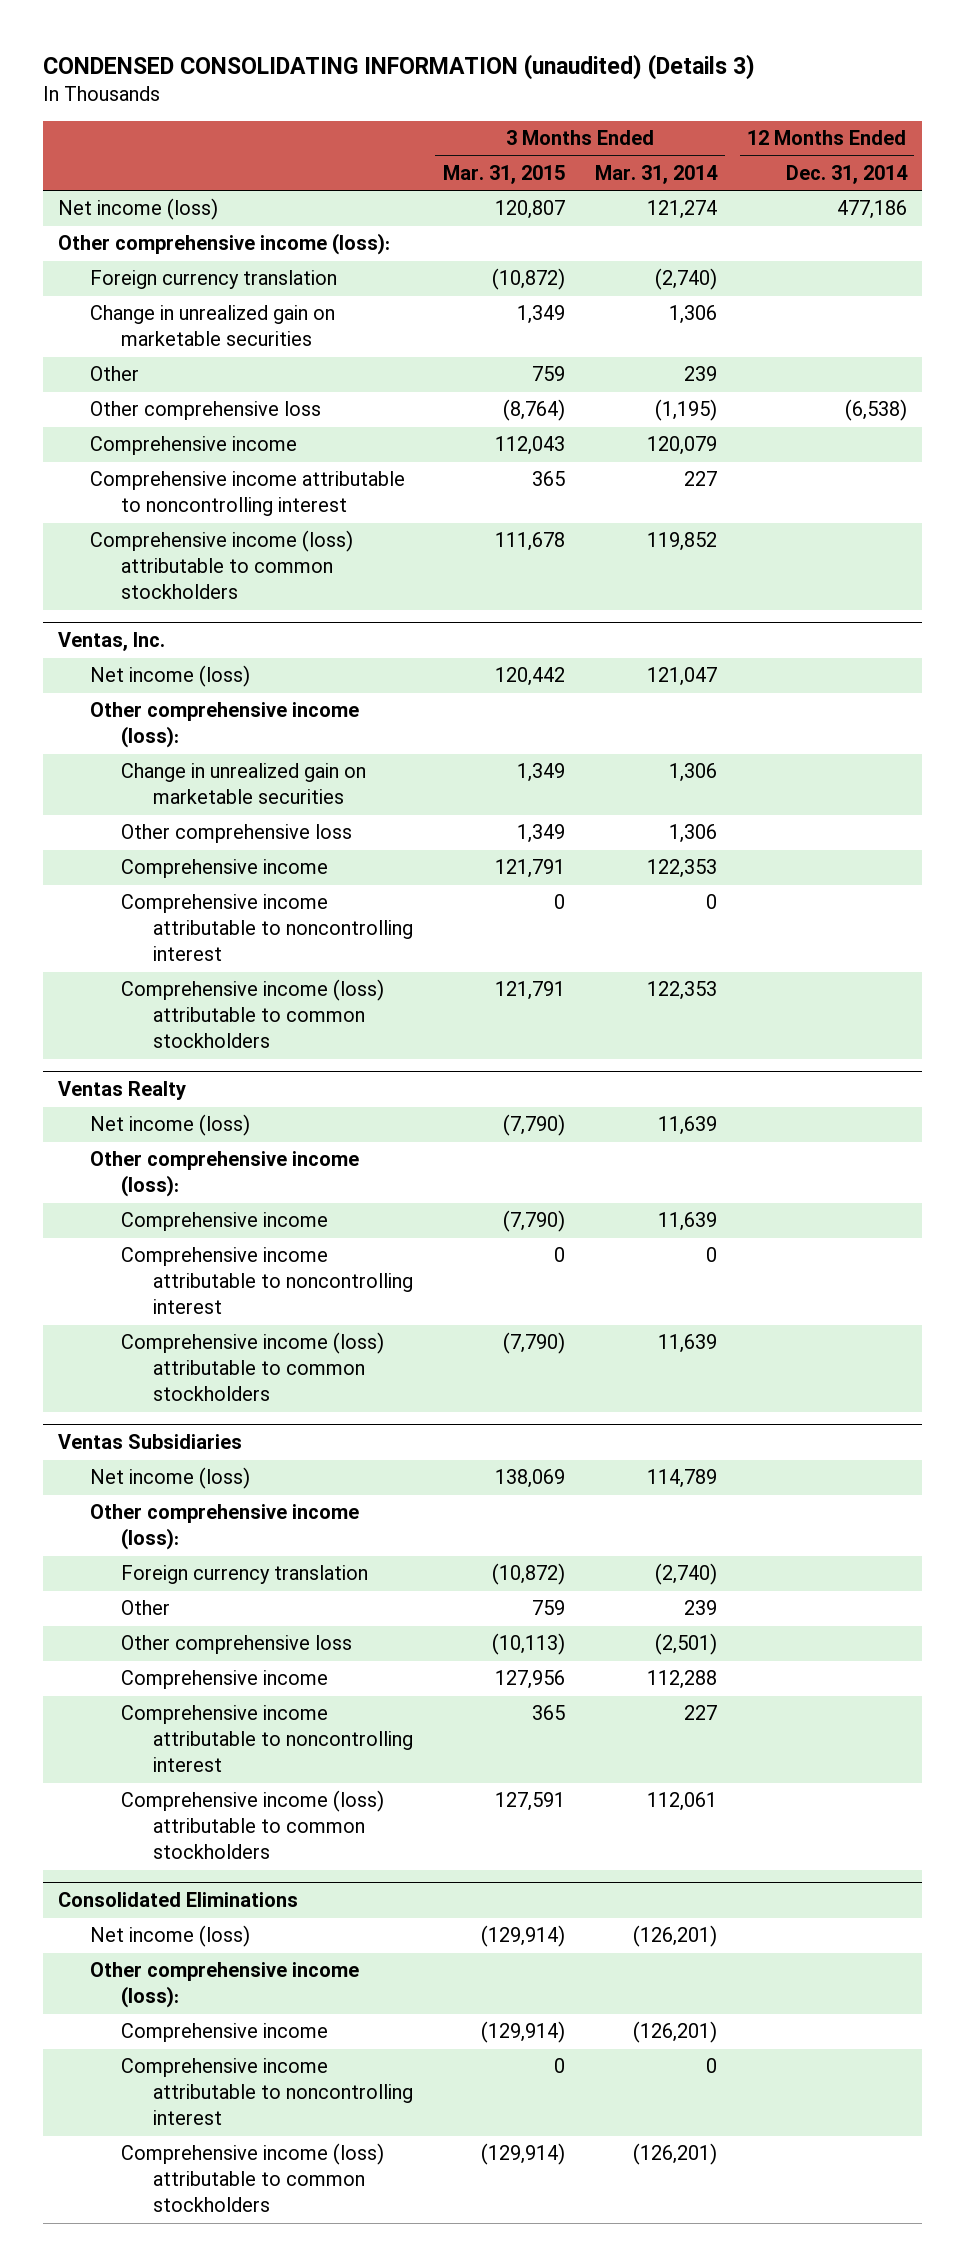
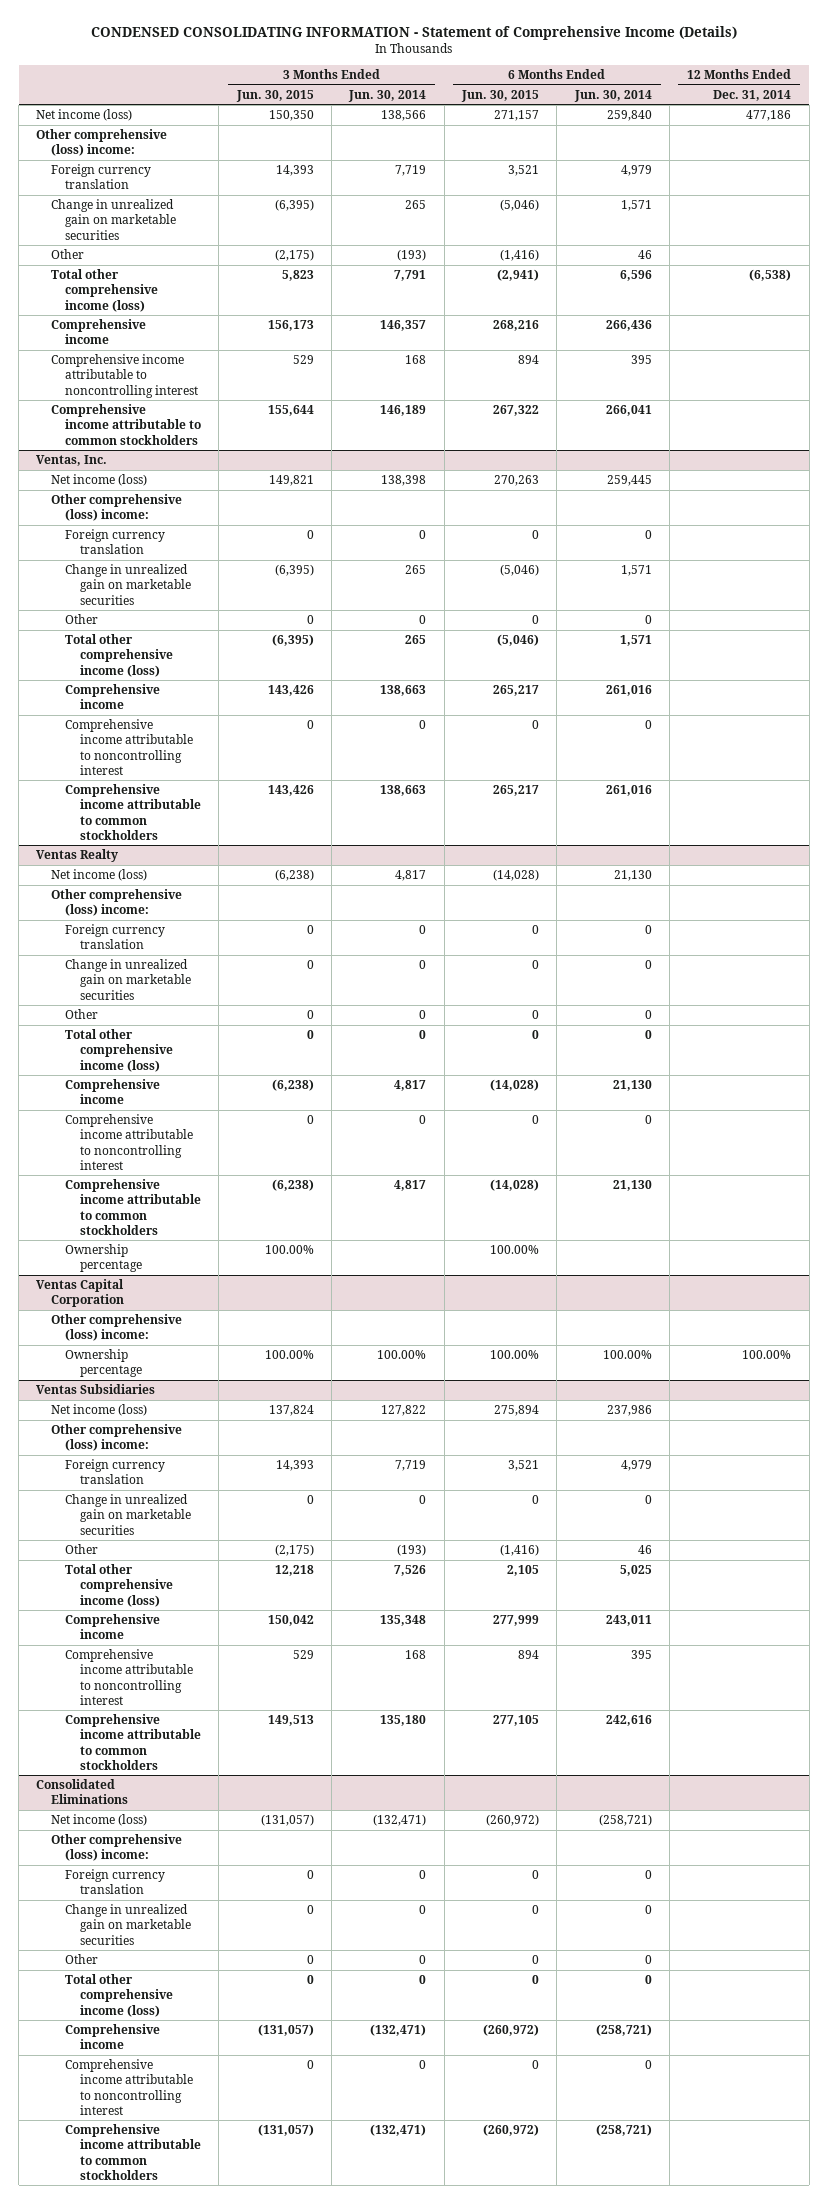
- CONDENSED CONSOLIDATING INFORMATION (unaudited) (Details 3)
+ CONDENSED CONSOLIDATING INFORMATION - Statement of Comprehensive Income (Details)
- | 3 Months Ended Mar. 31, 2015 | 3 Months Ended Mar. 31, 2014 | 12 Months Ended Dec. 31, 2014
+ | 3 Months Ended Jun. 30, 2015 | 3 Months Ended Jun. 30, 2014 | 6 Months Ended Jun. 30, 2015 | 6 Months Ended Jun. 30, 2014 | 12 Months Ended Dec. 31, 2014
- Other comprehensive income (loss):
+ Other comprehensive (loss) income:
- Other comprehensive loss | (8,764) | (1,195) | (6,538)
+ Total other comprehensive income (loss) | 5,823 | 7,791 | (2,941) | 6,596 | (6,538)
- Comprehensive income (loss) attributable to common stockholders | 111,678 | 119,852 |
+ Comprehensive income attributable to common stockholders | 155,644 | 146,189 | 267,322 | 266,041 |
@ Ventas, Inc.
- Other comprehensive income (loss):
+ Other comprehensive (loss) income:
+ Foreign currency translation | 0 | 0 | 0 | 0 |
- Other comprehensive loss | 1,349 | 1,306 |
+ Other | 0 | 0 | 0 | 0 |
+ Total other comprehensive income (loss) | (6,395) | 265 | (5,046) | 1,571 |
- Comprehensive income (loss) attributable to common stockholders | 121,791 | 122,353 |
+ Comprehensive income attributable to common stockholders | 143,426 | 138,663 | 265,217 | 261,016 |
@ Ventas Realty
- Other comprehensive income (loss):
+ Other comprehensive (loss) income:
+ Foreign currency translation | 0 | 0 | 0 | 0 |
+ Change in unrealized gain on marketable securities | 0 | 0 | 0 | 0 |
+ Other | 0 | 0 | 0 | 0 |
+ Total other comprehensive income (loss) | 0 | 0 | 0 | 0 |
- Comprehensive income (loss) attributable to common stockholders | (7,790) | 11,639 |
+ Comprehensive income attributable to common stockholders | (6,238) | 4,817 | (14,028) | 21,130 |
+ Ownership percentage | 100.00% | | 100.00% | |
+ Ventas Capital Corporation
+ Other comprehensive (loss) income:
+ Ownership percentage | 100.00% | 100.00% | 100.00% | 100.00% | 100.00%
@ Ventas Subsidiaries
- Other comprehensive income (loss):
+ Other comprehensive (loss) income:
+ Change in unrealized gain on marketable securities | 0 | 0 | 0 | 0 |
- Other comprehensive loss | (10,113) | (2,501) |
+ Total other comprehensive income (loss) | 12,218 | 7,526 | 2,105 | 5,025 |
- Comprehensive income (loss) attributable to common stockholders | 127,591 | 112,061 |
+ Comprehensive income attributable to common stockholders | 149,513 | 135,180 | 277,105 | 242,616 |
@ Consolidated Eliminations
- Other comprehensive income (loss):
+ Other comprehensive (loss) income:
+ Foreign currency translation | 0 | 0 | 0 | 0 |
+ Change in unrealized gain on marketable securities | 0 | 0 | 0 | 0 |
+ Other | 0 | 0 | 0 | 0 |
+ Total other comprehensive income (loss) | 0 | 0 | 0 | 0 |
- Comprehensive income (loss) attributable to common stockholders | (129,914) | (126,201) |
+ Comprehensive income attributable to common stockholders | (131,057) | (132,471) | (260,972) | (258,721) |

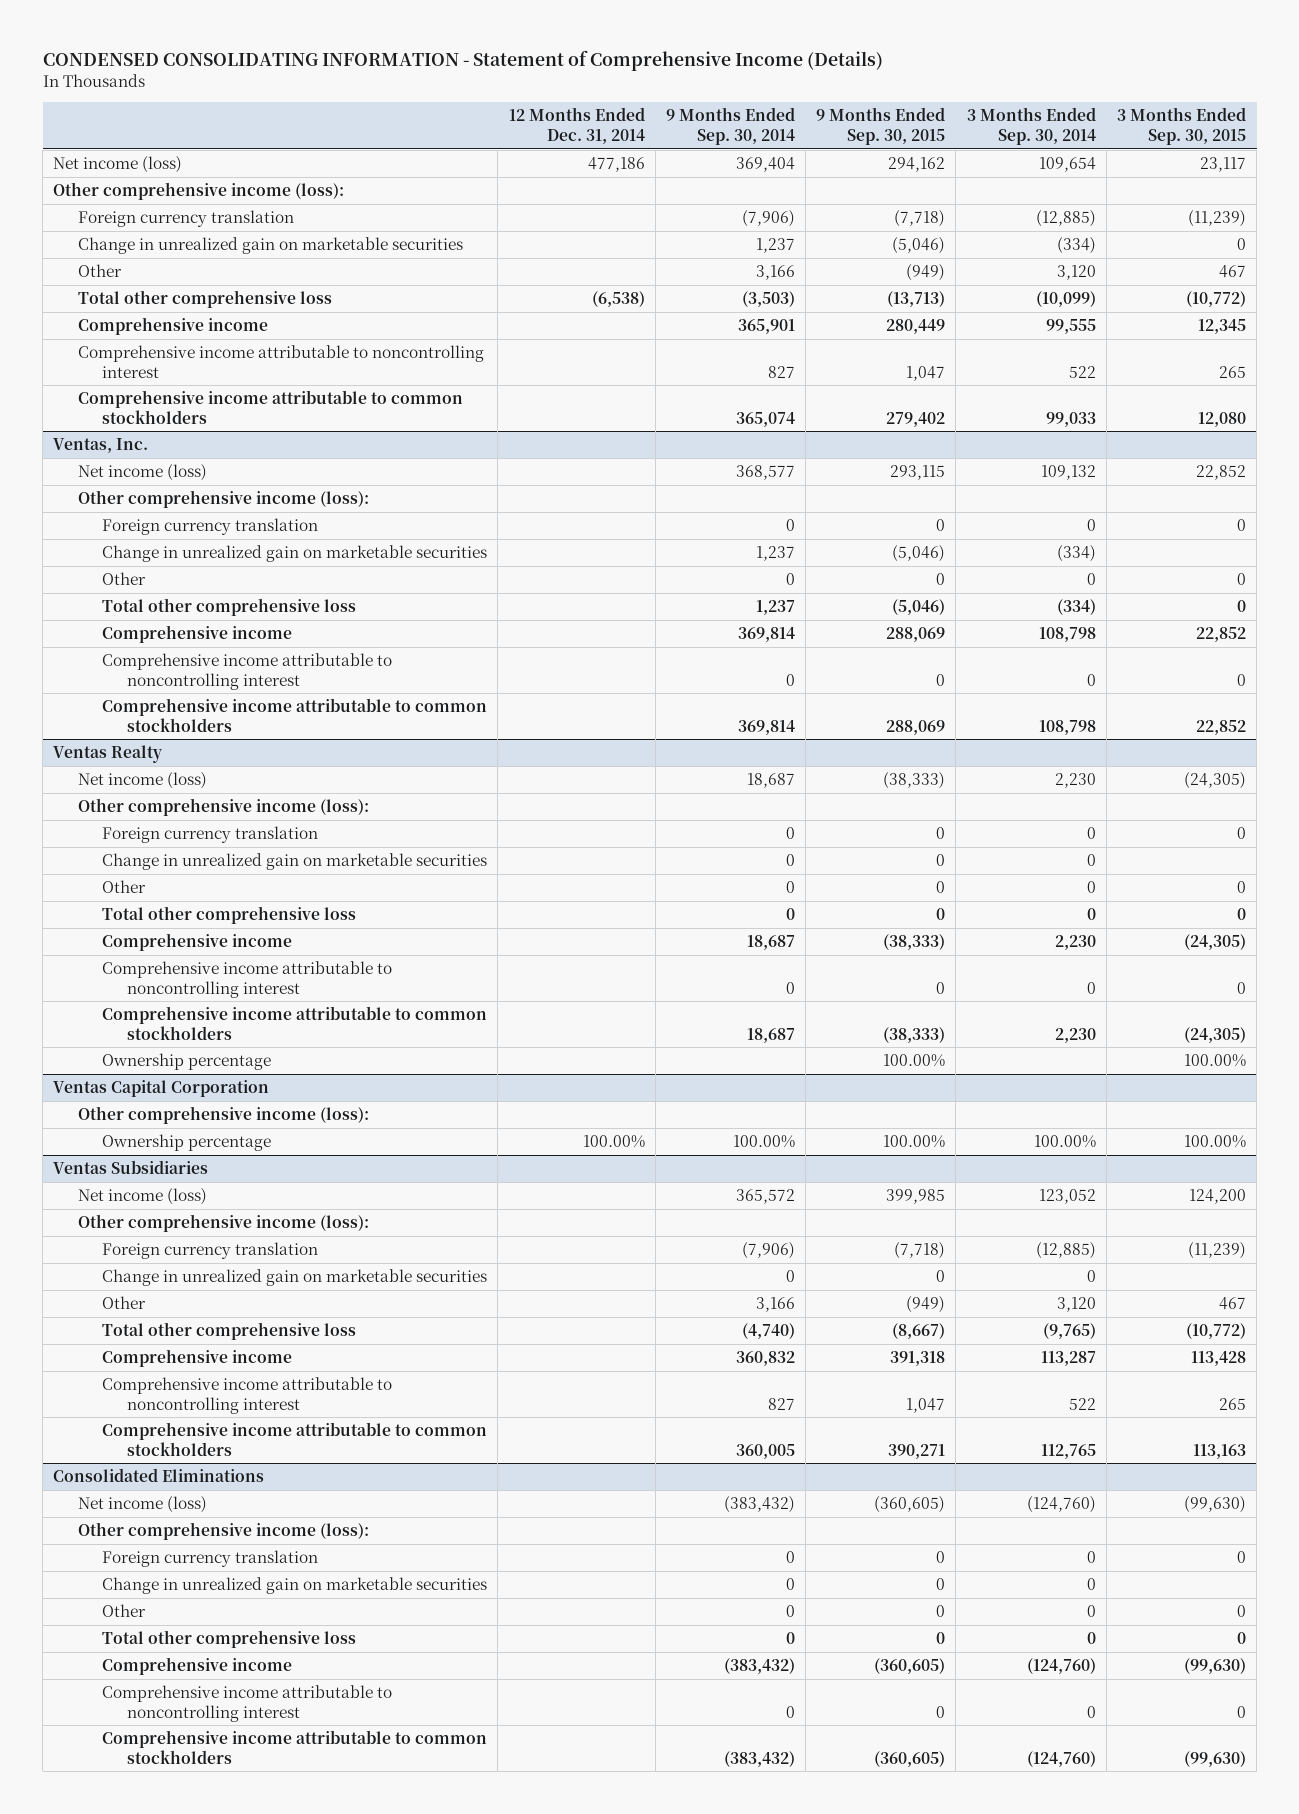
- | 3 Months Ended Jun. 30, 2015 | 3 Months Ended Jun. 30, 2014 | 6 Months Ended Jun. 30, 2015 | 6 Months Ended Jun. 30, 2014 | 12 Months Ended Dec. 31, 2014
+ | 12 Months Ended Dec. 31, 2014 | 9 Months Ended Sep. 30, 2014 | 9 Months Ended Sep. 30, 2015 | 3 Months Ended Sep. 30, 2014 | 3 Months Ended Sep. 30, 2015
- Other comprehensive (loss) income:
+ Other comprehensive income (loss):
- Total other comprehensive income (loss) | 5,823 | 7,791 | (2,941) | 6,596 | (6,538)
+ Total other comprehensive loss | (6,538) | (3,503) | (13,713) | (10,099) | (10,772)
@ Ventas, Inc.
- Other comprehensive (loss) income:
+ Other comprehensive income (loss):
- Total other comprehensive income (loss) | (6,395) | 265 | (5,046) | 1,571 |
+ Total other comprehensive loss | | 1,237 | (5,046) | (334) | 0
@ Ventas Realty
- Other comprehensive (loss) income:
+ Other comprehensive income (loss):
- Total other comprehensive income (loss) | 0 | 0 | 0 | 0 |
+ Total other comprehensive loss | | 0 | 0 | 0 | 0
@ Ventas Capital Corporation
- Other comprehensive (loss) income:
+ Other comprehensive income (loss):
@ Ventas Subsidiaries
- Other comprehensive (loss) income:
+ Other comprehensive income (loss):
- Total other comprehensive income (loss) | 12,218 | 7,526 | 2,105 | 5,025 |
+ Total other comprehensive loss | | (4,740) | (8,667) | (9,765) | (10,772)
@ Consolidated Eliminations
- Other comprehensive (loss) income:
+ Other comprehensive income (loss):
- Total other comprehensive income (loss) | 0 | 0 | 0 | 0 |
+ Total other comprehensive loss | | 0 | 0 | 0 | 0

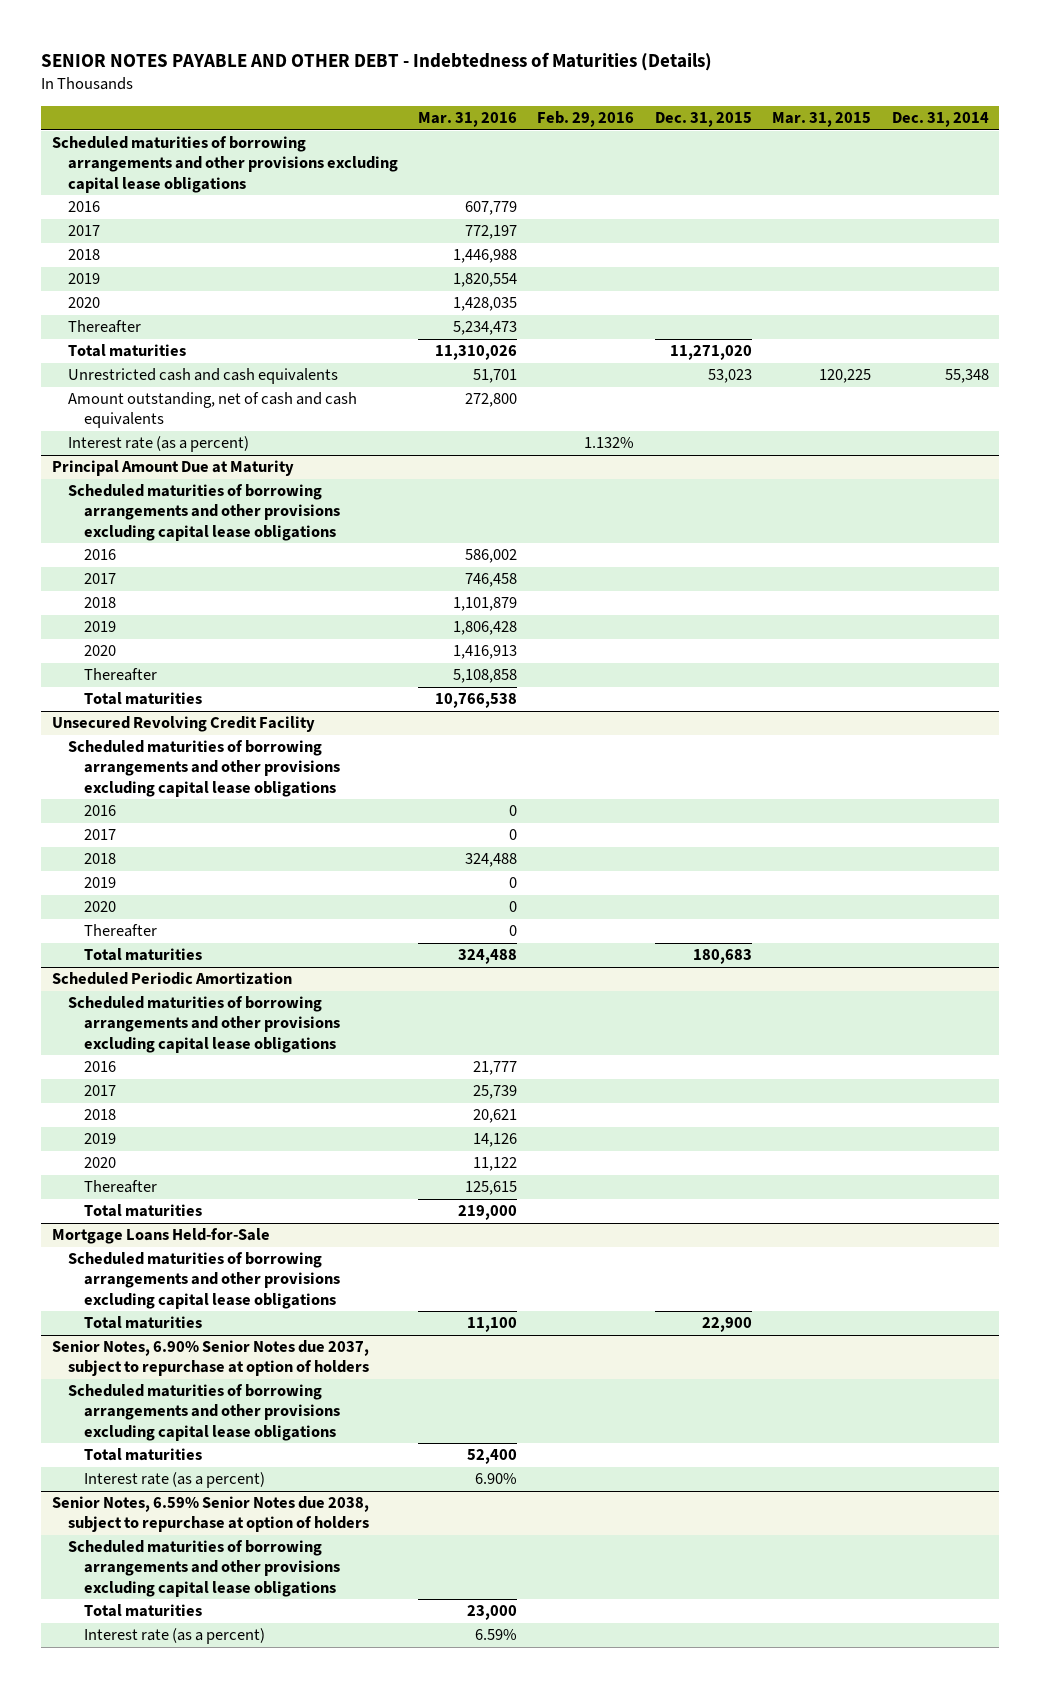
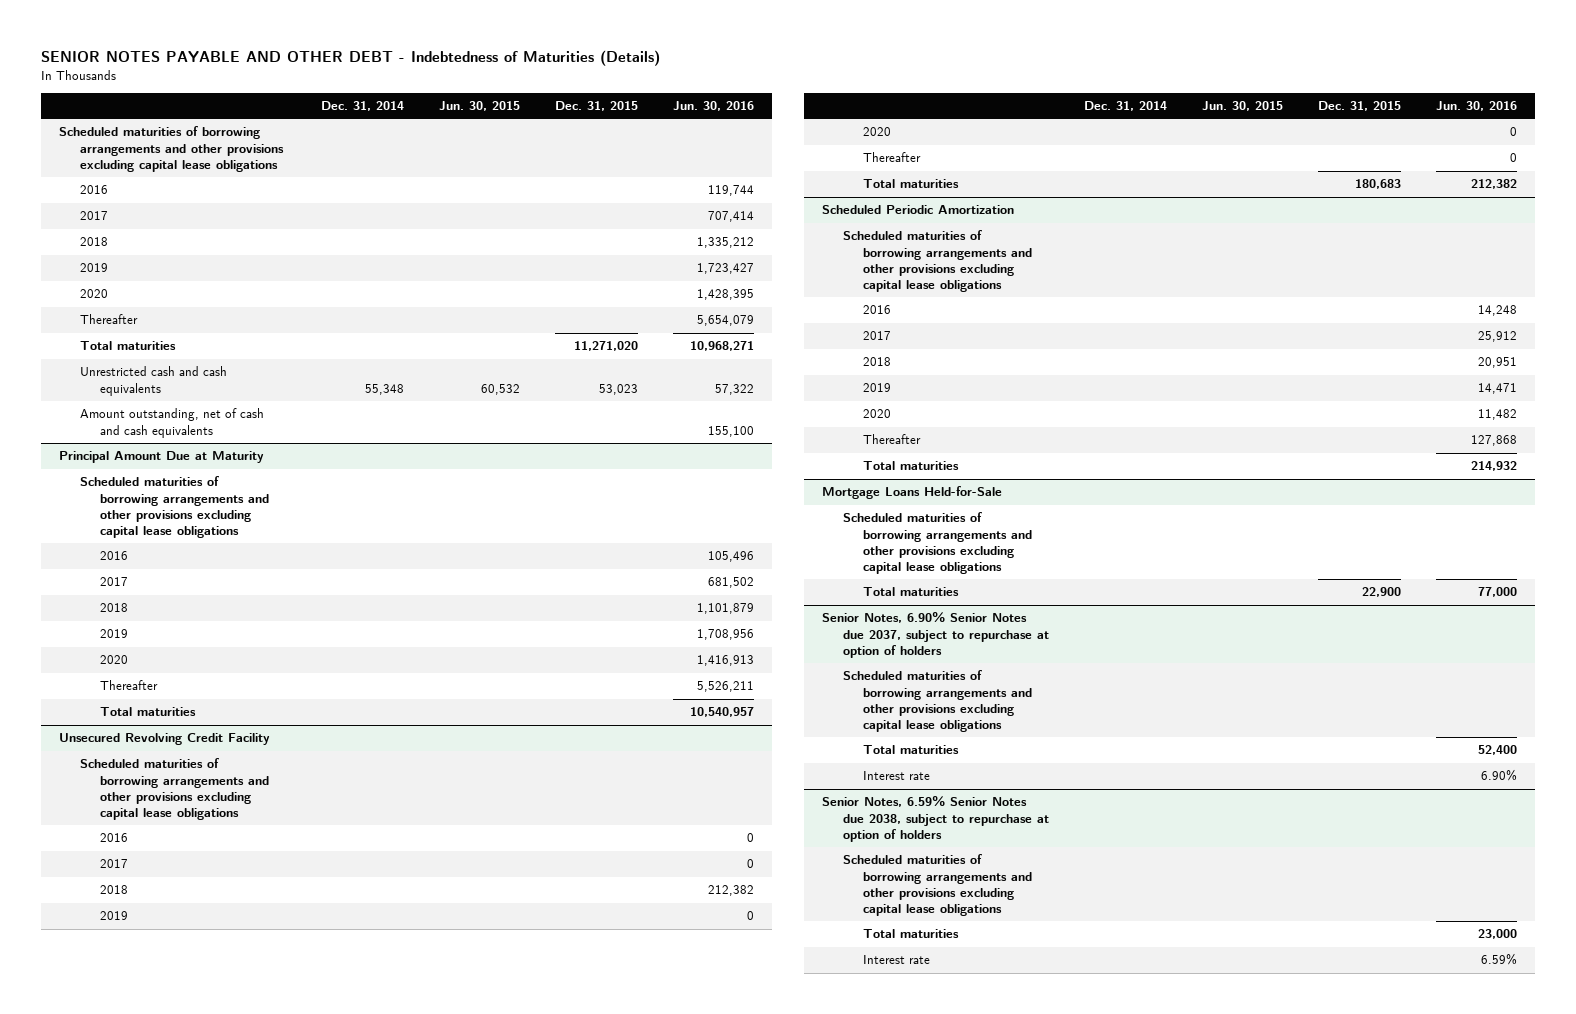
- | Mar. 31, 2016 | Feb. 29, 2016 | Dec. 31, 2015 | Mar. 31, 2015 | Dec. 31, 2014
+ | Dec. 31, 2014 | Jun. 30, 2015 | Dec. 31, 2015 | Jun. 30, 2016
- Interest rate (as a percent) | | 1.132% | | |
@ Senior Notes, 6.90% Senior Notes due 2037, subject to repurchase at option of holders
- Interest rate (as a percent) | 6.90% | | | |
+ Interest rate | | | | 6.90%
@ Senior Notes, 6.59% Senior Notes due 2038, subject to repurchase at option of holders
- Interest rate (as a percent) | 6.59% | | | |
+ Interest rate | | | | 6.59%

